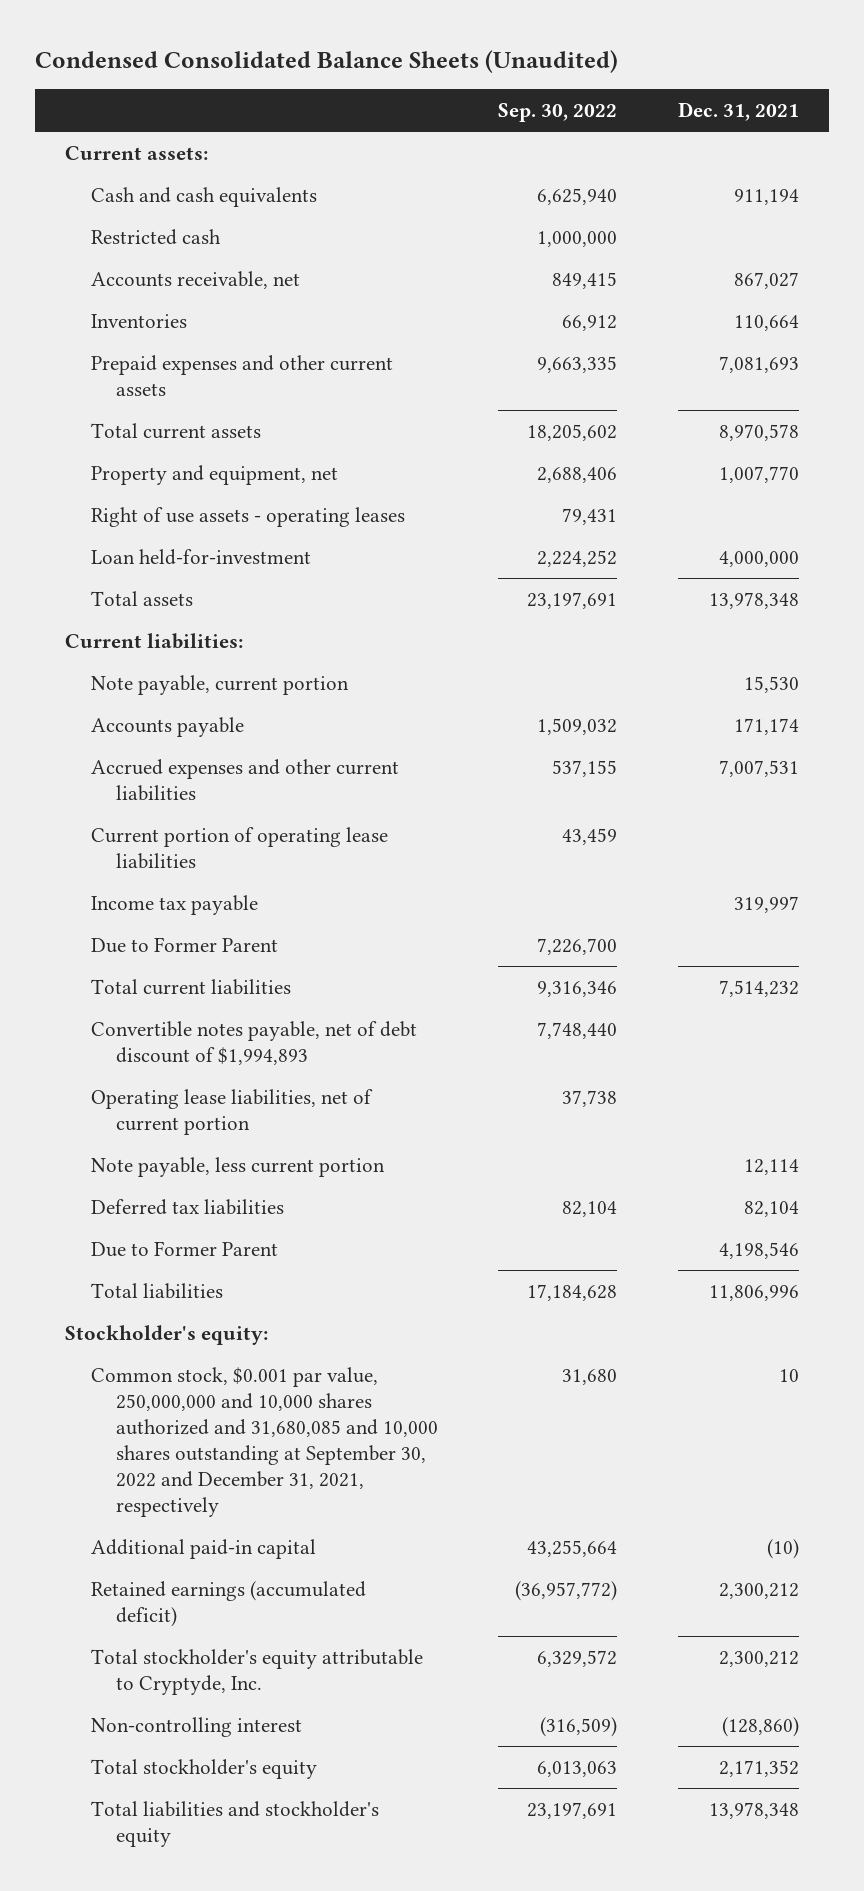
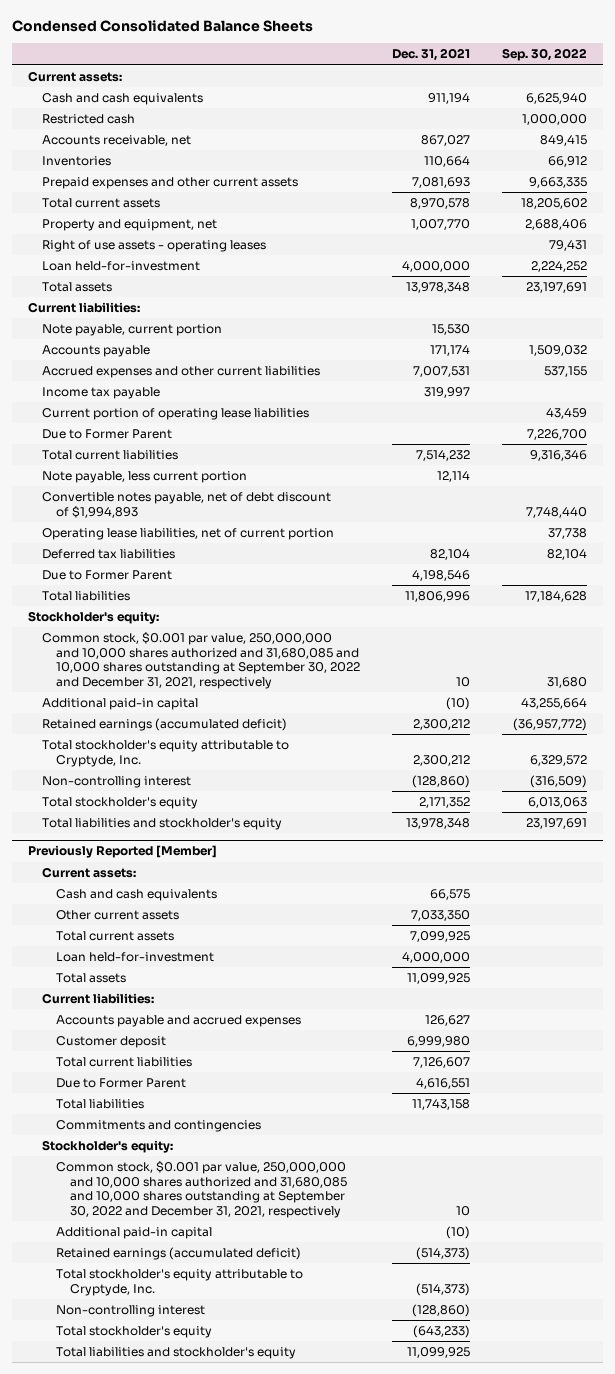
- Condensed Consolidated Balance Sheets (Unaudited)
+ Condensed Consolidated Balance Sheets
- | Sep. 30, 2022 | Dec. 31, 2021
+ | Dec. 31, 2021 | Sep. 30, 2022
moved down: Current portion of operating lease liabilities | | 43,459
moved up: Note payable, less current portion | 12,114 |
+ Previously Reported [Member]
+ Current assets:
+ Cash and cash equivalents | 66,575 |
+ Other current assets | 7,033,350 |
+ Total current assets | 7,099,925 |
+ Loan held-for-investment | 4,000,000 |
+ Total assets | 11,099,925 |
+ Current liabilities:
+ Accounts payable and accrued expenses | 126,627 |
+ Customer deposit | 6,999,980 |
+ Total current liabilities | 7,126,607 |
+ Due to Former Parent | 4,616,551 |
+ Total liabilities | 11,743,158 |
+ Commitments and contingencies
+ Stockholder's equity:
+ Common stock, $0.001 par value, 250,000,000 and 10,000 shares authorized and 31,680,085 and 10,000 shares outstanding at September 30, 2022 and December 31, 2021, respectively | 10 |
+ Additional paid-in capital | (10) |
+ Retained earnings (accumulated deficit) | (514,373) |
+ Total stockholder's equity attributable to Cryptyde, Inc. | (514,373) |
+ Non-controlling interest | (128,860) |
+ Total stockholder's equity | (643,233) |
+ Total liabilities and stockholder's equity | 11,099,925 |

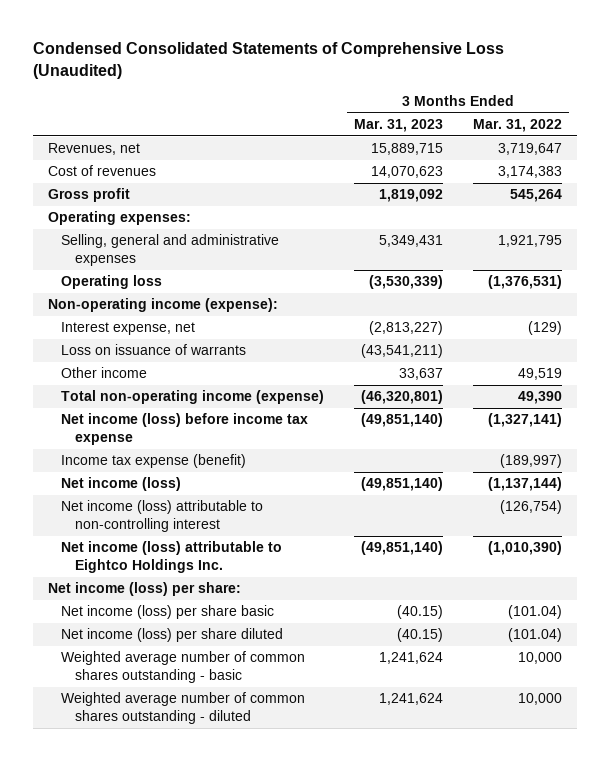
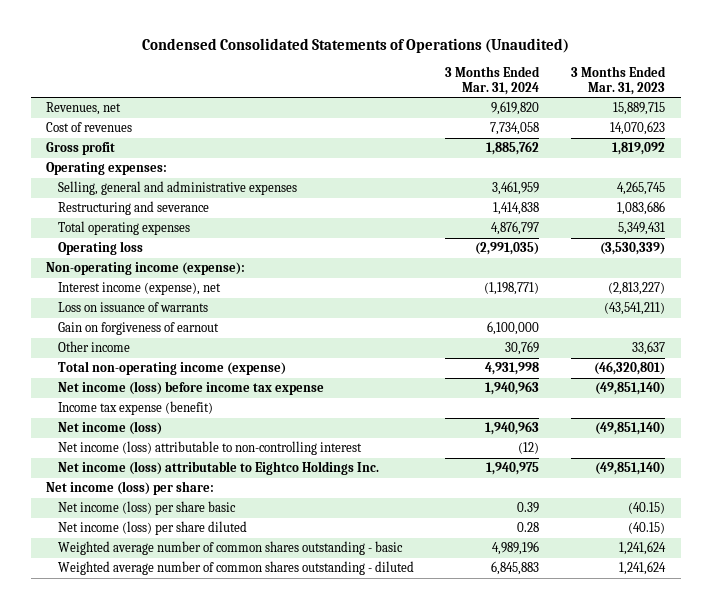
- Condensed Consolidated Statements of Comprehensive Loss (Unaudited)
+ Condensed Consolidated Statements of Operations (Unaudited)
- | 3 Months Ended Mar. 31, 2023 | 3 Months Ended Mar. 31, 2022
+ | 3 Months Ended Mar. 31, 2024 | 3 Months Ended Mar. 31, 2023
- Selling, general and administrative expenses | 5,349,431 | 1,921,795
+ Selling, general and administrative expenses | 3,461,959 | 4,265,745
+ Restructuring and severance | 1,414,838 | 1,083,686
+ Total operating expenses | 4,876,797 | 5,349,431
- Interest expense, net | (2,813,227) | (129)
+ Interest income (expense), net | (1,198,771) | (2,813,227)
+ Gain on forgiveness of earnout | 6,100,000 |

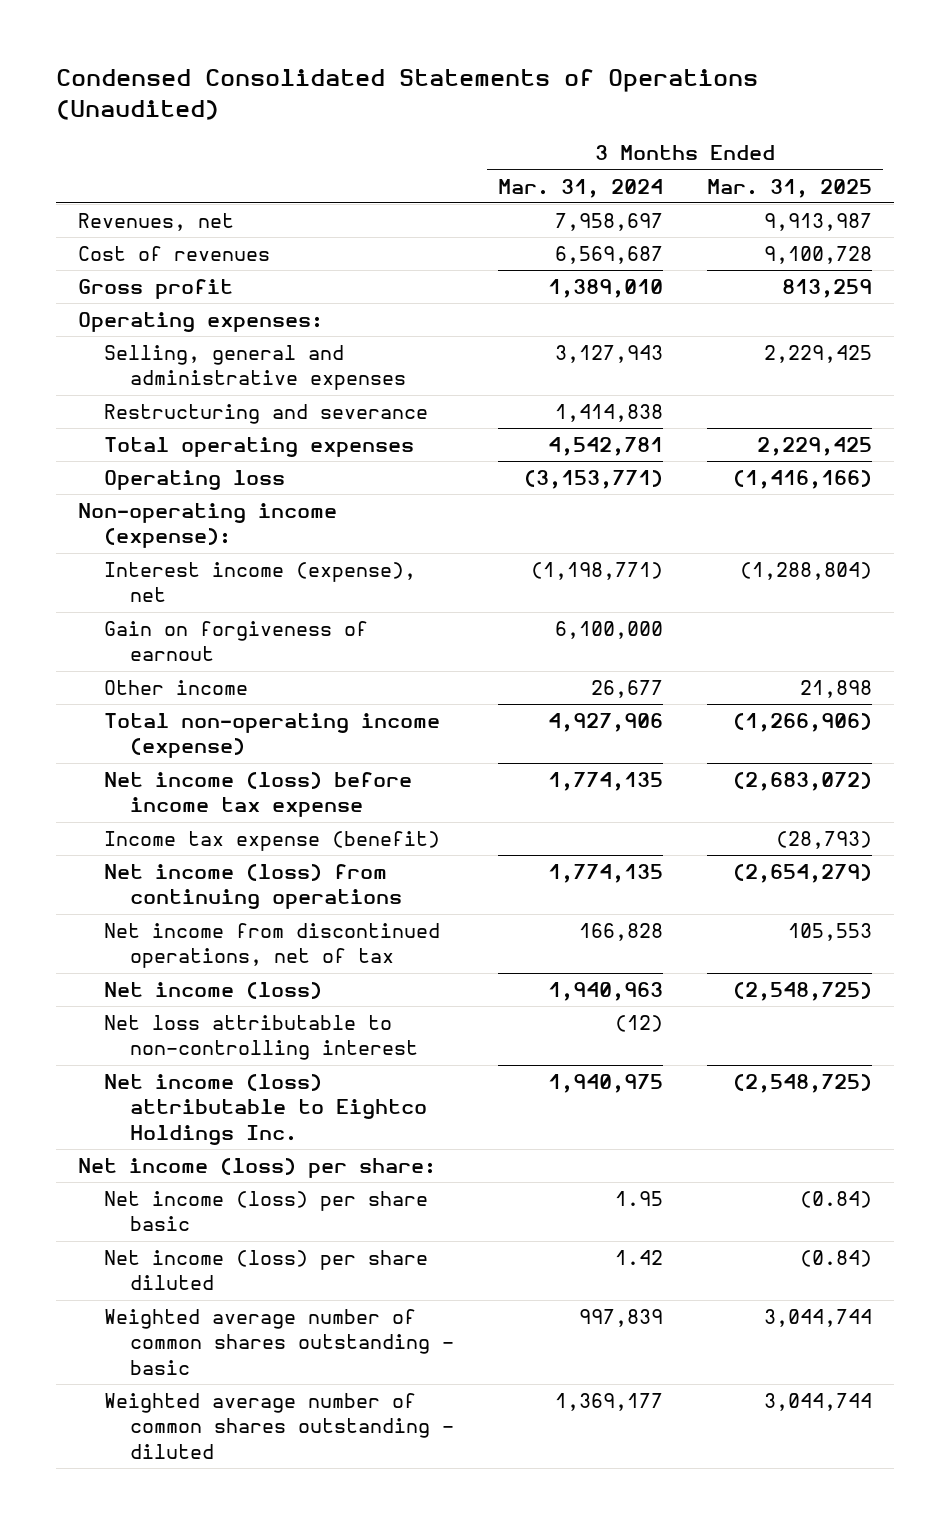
- | 3 Months Ended Mar. 31, 2024 | 3 Months Ended Mar. 31, 2023
+ | 3 Months Ended Mar. 31, 2024 | 3 Months Ended Mar. 31, 2025
- Revenues, net | 9,619,820 | 15,889,715
- Cost of revenues | 7,734,058 | 14,070,623
- Gross profit | 1,885,762 | 1,819,092
+ Revenues, net | 7,958,697 | 9,913,987
+ Cost of revenues | 6,569,687 | 9,100,728
+ Gross profit | 1,389,010 | 813,259
- Selling, general and administrative expenses | 3,461,959 | 4,265,745
+ Selling, general and administrative expenses | 3,127,943 | 2,229,425
- Total operating expenses | 4,876,797 | 5,349,431
- Operating loss | (2,991,035) | (3,530,339)
+ Total operating expenses | 4,542,781 | 2,229,425
+ Operating loss | (3,153,771) | (1,416,166)
- Loss on issuance of warrants | | (43,541,211)
- Other income | 30,769 | 33,637
- Total non-operating income (expense) | 4,931,998 | (46,320,801)
- Net income (loss) before income tax expense | 1,940,963 | (49,851,140)
+ Other income | 26,677 | 21,898
+ Total non-operating income (expense) | 4,927,906 | (1,266,906)
+ Net income (loss) before income tax expense | 1,774,135 | (2,683,072)
+ Net income (loss) from continuing operations | 1,774,135 | (2,654,279)
+ Net income from discontinued operations, net of tax | 166,828 | 105,553
- Net income (loss) attributable to non-controlling interest | (12) |
+ Net loss attributable to non-controlling interest | (12) |
- Net income (loss) per share basic | 0.39 | (40.15)
- Net income (loss) per share diluted | 0.28 | (40.15)
- Weighted average number of common shares outstanding - basic | 4,989,196 | 1,241,624
- Weighted average number of common shares outstanding - diluted | 6,845,883 | 1,241,624
+ Net income (loss) per share basic | 1.95 | (0.84)
+ Net income (loss) per share diluted | 1.42 | (0.84)
+ Weighted average number of common shares outstanding - basic | 997,839 | 3,044,744
+ Weighted average number of common shares outstanding - diluted | 1,369,177 | 3,044,744

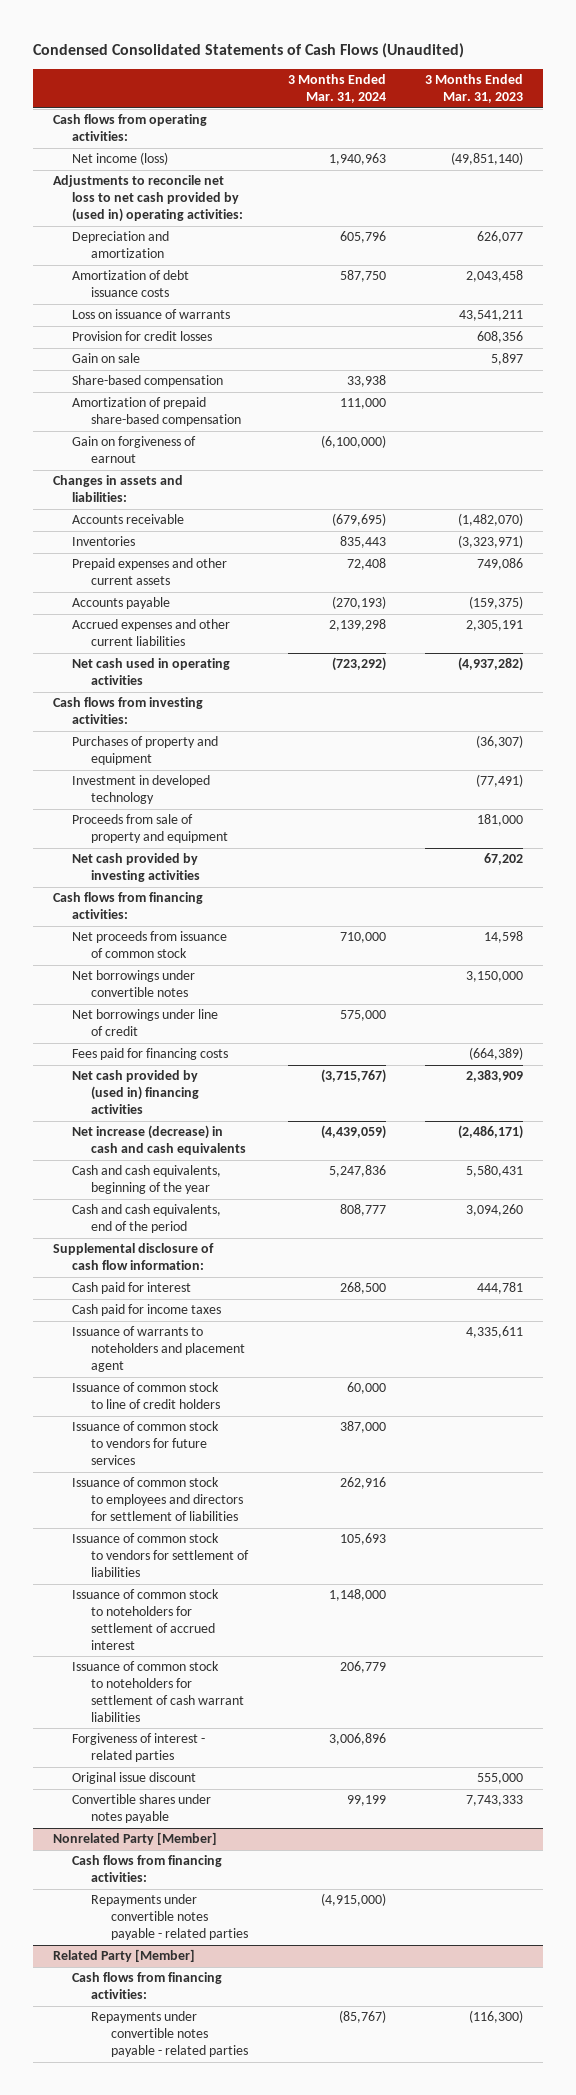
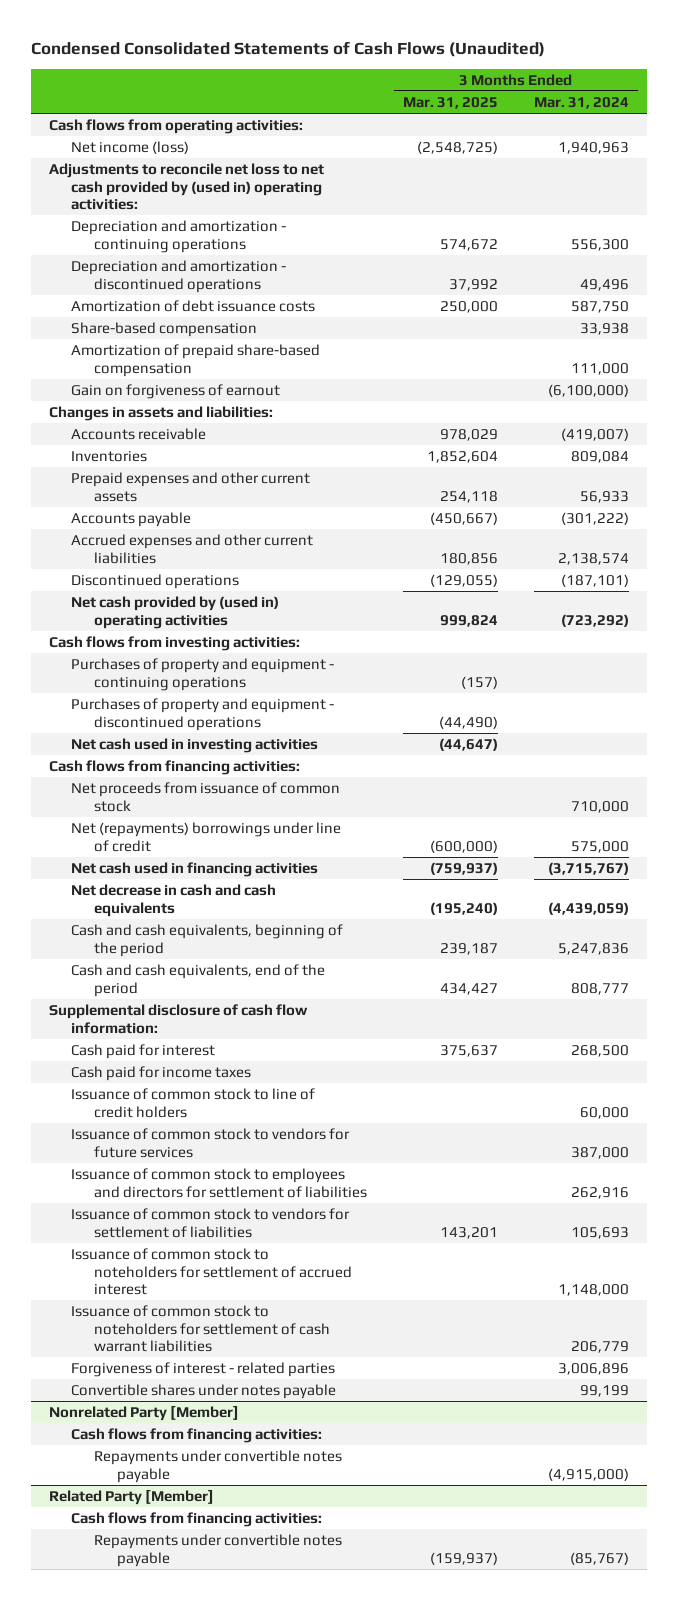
- | 3 Months Ended Mar. 31, 2024 | 3 Months Ended Mar. 31, 2023
+ | 3 Months Ended Mar. 31, 2025 | 3 Months Ended Mar. 31, 2024
- Depreciation and amortization | 605,796 | 626,077
+ Depreciation and amortization - continuing operations | 574,672 | 556,300
+ Depreciation and amortization - discontinued operations | 37,992 | 49,496
- Loss on issuance of warrants | | 43,541,211
- Provision for credit losses | | 608,356
- Gain on sale | | 5,897
- Accounts receivable | (679,695) | (1,482,070)
- Inventories | 835,443 | (3,323,971)
- Prepaid expenses and other current assets | 72,408 | 749,086
- Accounts payable | (270,193) | (159,375)
- Accrued expenses and other current liabilities | 2,139,298 | 2,305,191
- Net cash used in operating activities | (723,292) | (4,937,282)
+ Accounts receivable | 978,029 | (419,007)
+ Inventories | 1,852,604 | 809,084
+ Prepaid expenses and other current assets | 254,118 | 56,933
+ Accounts payable | (450,667) | (301,222)
+ Accrued expenses and other current liabilities | 180,856 | 2,138,574
+ Discontinued operations | (129,055) | (187,101)
+ Net cash provided by (used in) operating activities | 999,824 | (723,292)
- Purchases of property and equipment | | (36,307)
- Investment in developed technology | | (77,491)
- Proceeds from sale of property and equipment | | 181,000
- Net cash provided by investing activities | | 67,202
+ Purchases of property and equipment - continuing operations | (157) |
+ Purchases of property and equipment - discontinued operations | (44,490) |
+ Net cash used in investing activities | (44,647) |
- Net borrowings under convertible notes | | 3,150,000
- Net borrowings under line of credit | 575,000 |
- Fees paid for financing costs | | (664,389)
- Net cash provided by (used in) financing activities | (3,715,767) | 2,383,909
- Net increase (decrease) in cash and cash equivalents | (4,439,059) | (2,486,171)
- Cash and cash equivalents, beginning of the year | 5,247,836 | 5,580,431
+ Net (repayments) borrowings under line of credit | (600,000) | 575,000
+ Net cash used in financing activities | (759,937) | (3,715,767)
+ Net decrease in cash and cash equivalents | (195,240) | (4,439,059)
+ Cash and cash equivalents, beginning of the period | 239,187 | 5,247,836
- Issuance of warrants to noteholders and placement agent | | 4,335,611
- Original issue discount | | 555,000
@ Nonrelated Party [Member]
- Repayments under convertible notes payable - related parties | (4,915,000) |
+ Repayments under convertible notes payable | | (4,915,000)
@ Related Party [Member]
- Repayments under convertible notes payable - related parties | (85,767) | (116,300)
+ Repayments under convertible notes payable | (159,937) | (85,767)

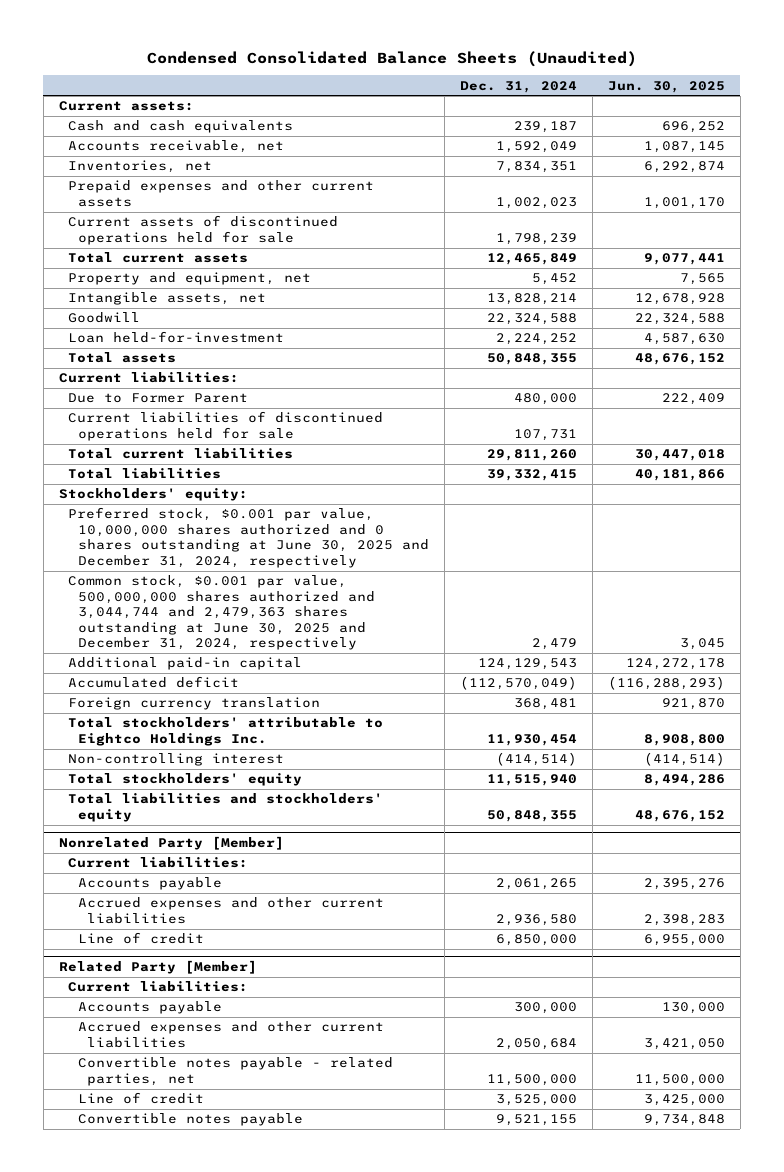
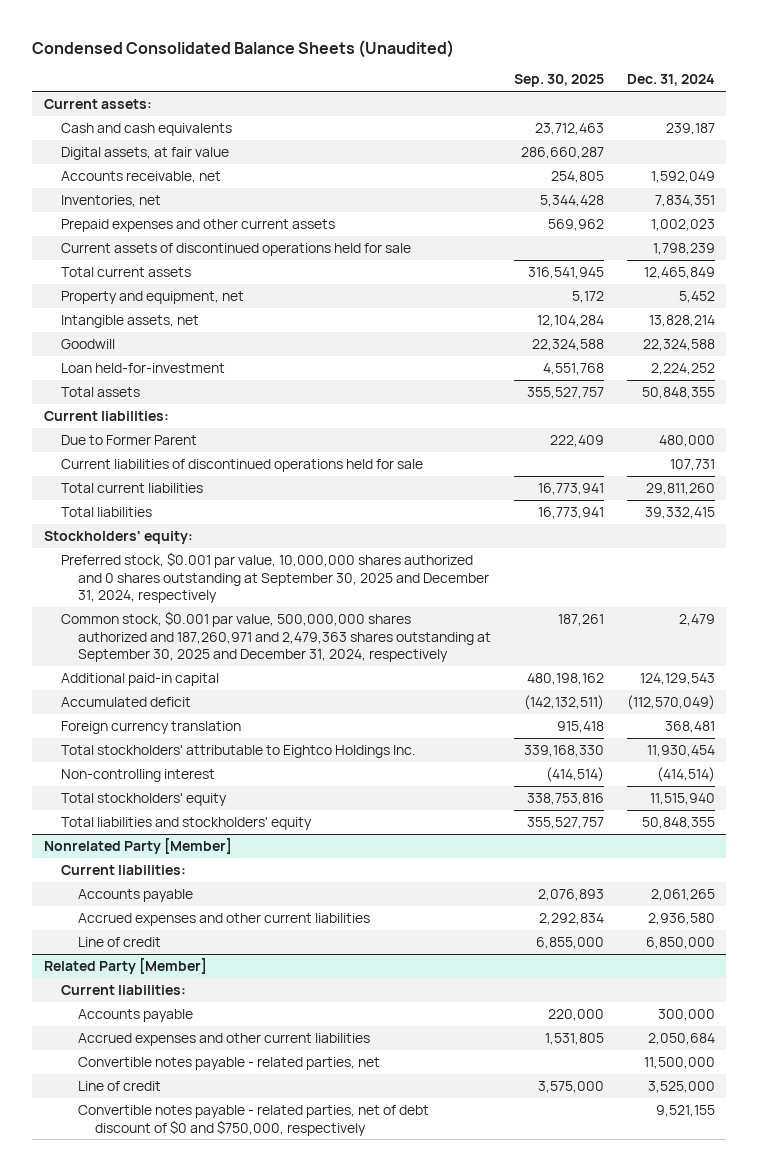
- | Dec. 31, 2024 | Jun. 30, 2025
+ | Sep. 30, 2025 | Dec. 31, 2024
+ Digital assets, at fair value | 286,660,287 |
- Preferred stock, $0.001 par value, 10,000,000 shares authorized and 0 shares outstanding at June 30, 2025 and December 31, 2024, respectively
- Common stock, $0.001 par value, 500,000,000 shares authorized and 3,044,744 and 2,479,363 shares outstanding at June 30, 2025 and December 31, 2024, respectively | 2,479 | 3,045
+ Preferred stock, $0.001 par value, 10,000,000 shares authorized and 0 shares outstanding at September 30, 2025 and December 31, 2024, respectively
+ Common stock, $0.001 par value, 500,000,000 shares authorized and 187,260,971 and 2,479,363 shares outstanding at September 30, 2025 and December 31, 2024, respectively | 187,261 | 2,479
@ Related Party [Member]
- Convertible notes payable | 9,521,155 | 9,734,848
+ Convertible notes payable - related parties, net of debt discount of $0 and $750,000, respectively | | 9,521,155

